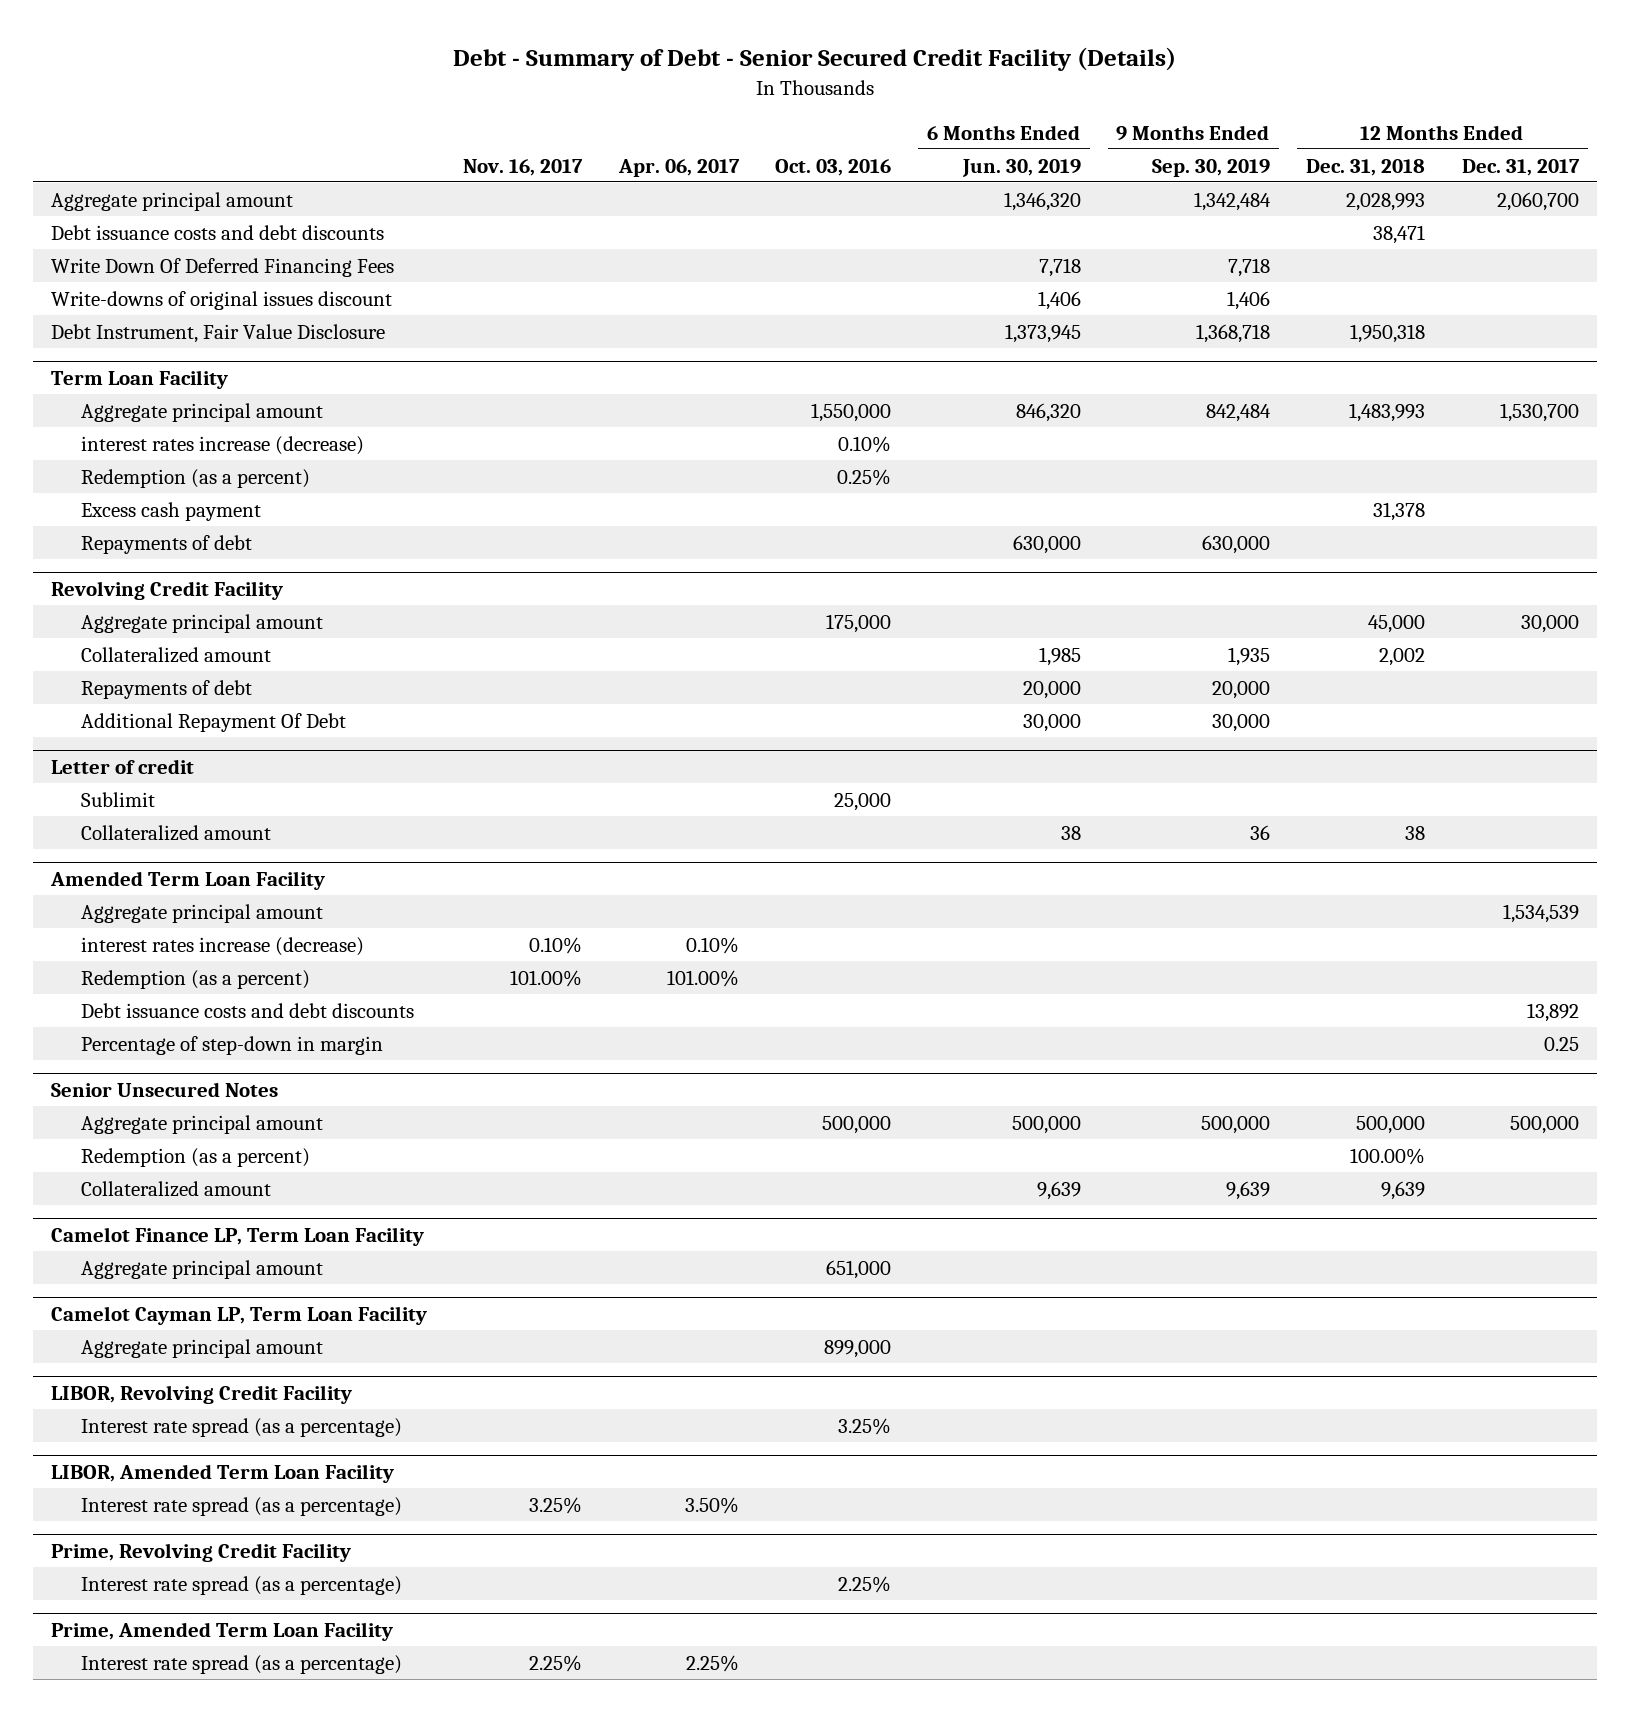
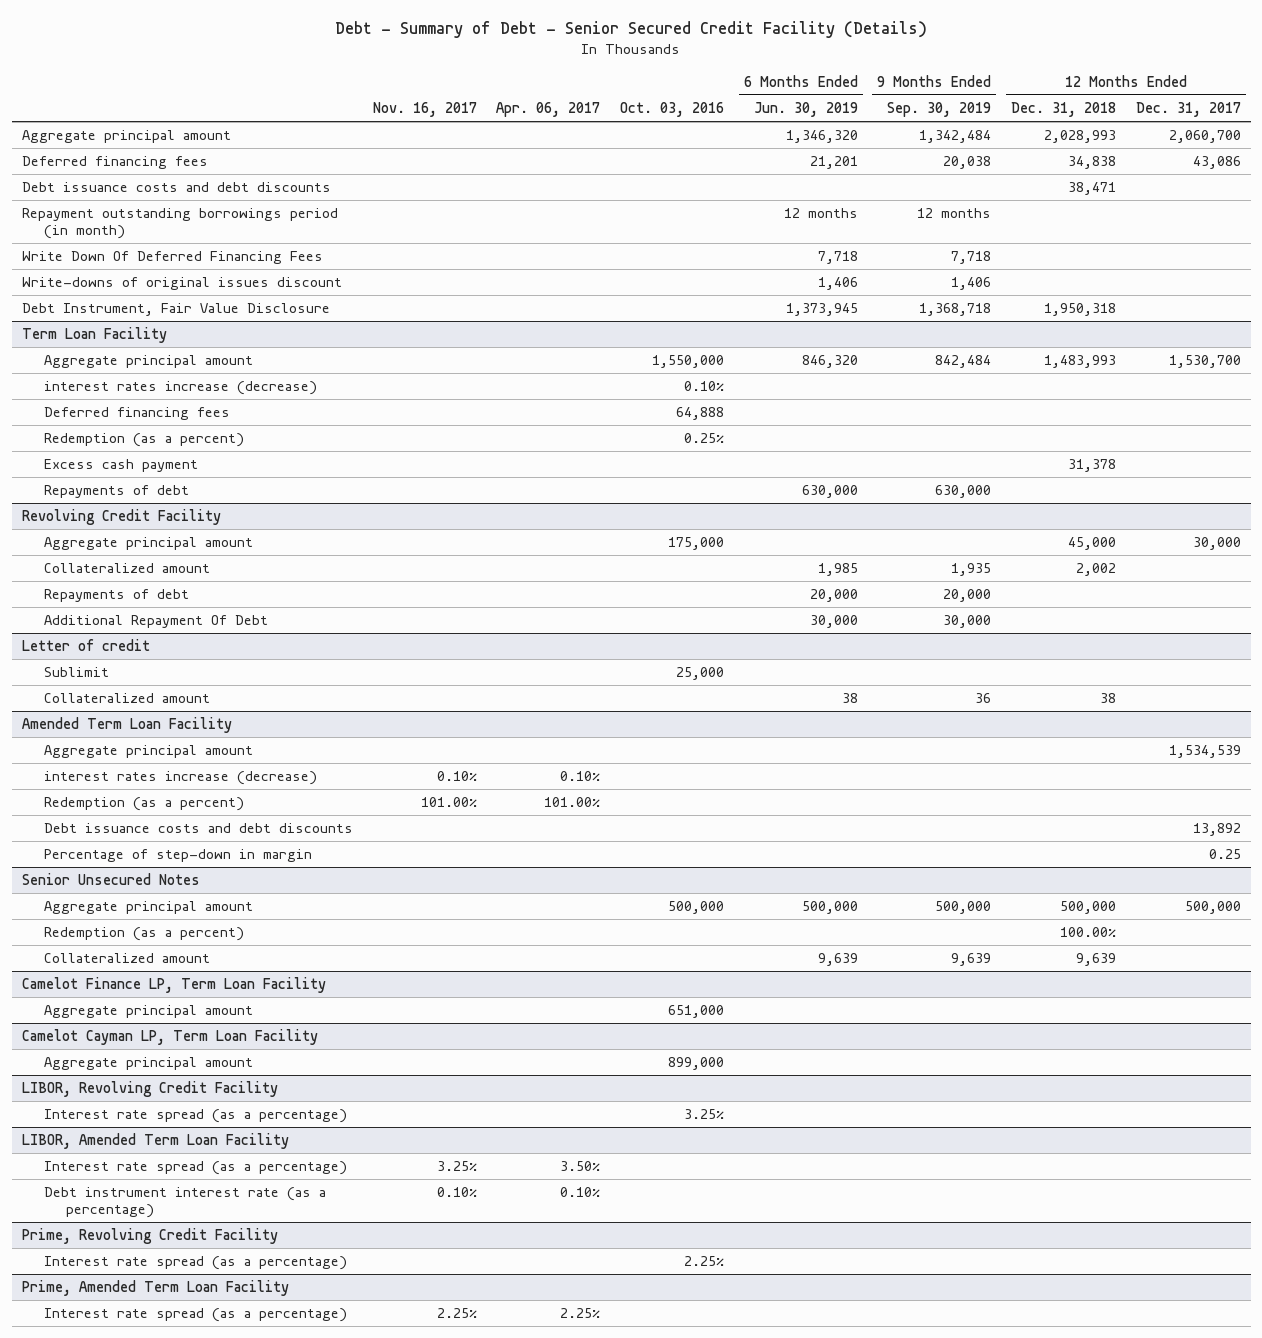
+ Deferred financing fees | | | | 21,201 | 20,038 | 34,838 | 43,086
+ Repayment outstanding borrowings period (in month) | | | | 12 months | 12 months | |
@ Term Loan Facility
+ Deferred financing fees | | | 64,888 | | | |
@ LIBOR, Amended Term Loan Facility
+ Debt instrument interest rate (as a percentage) | 0.10% | 0.10% | | | | |

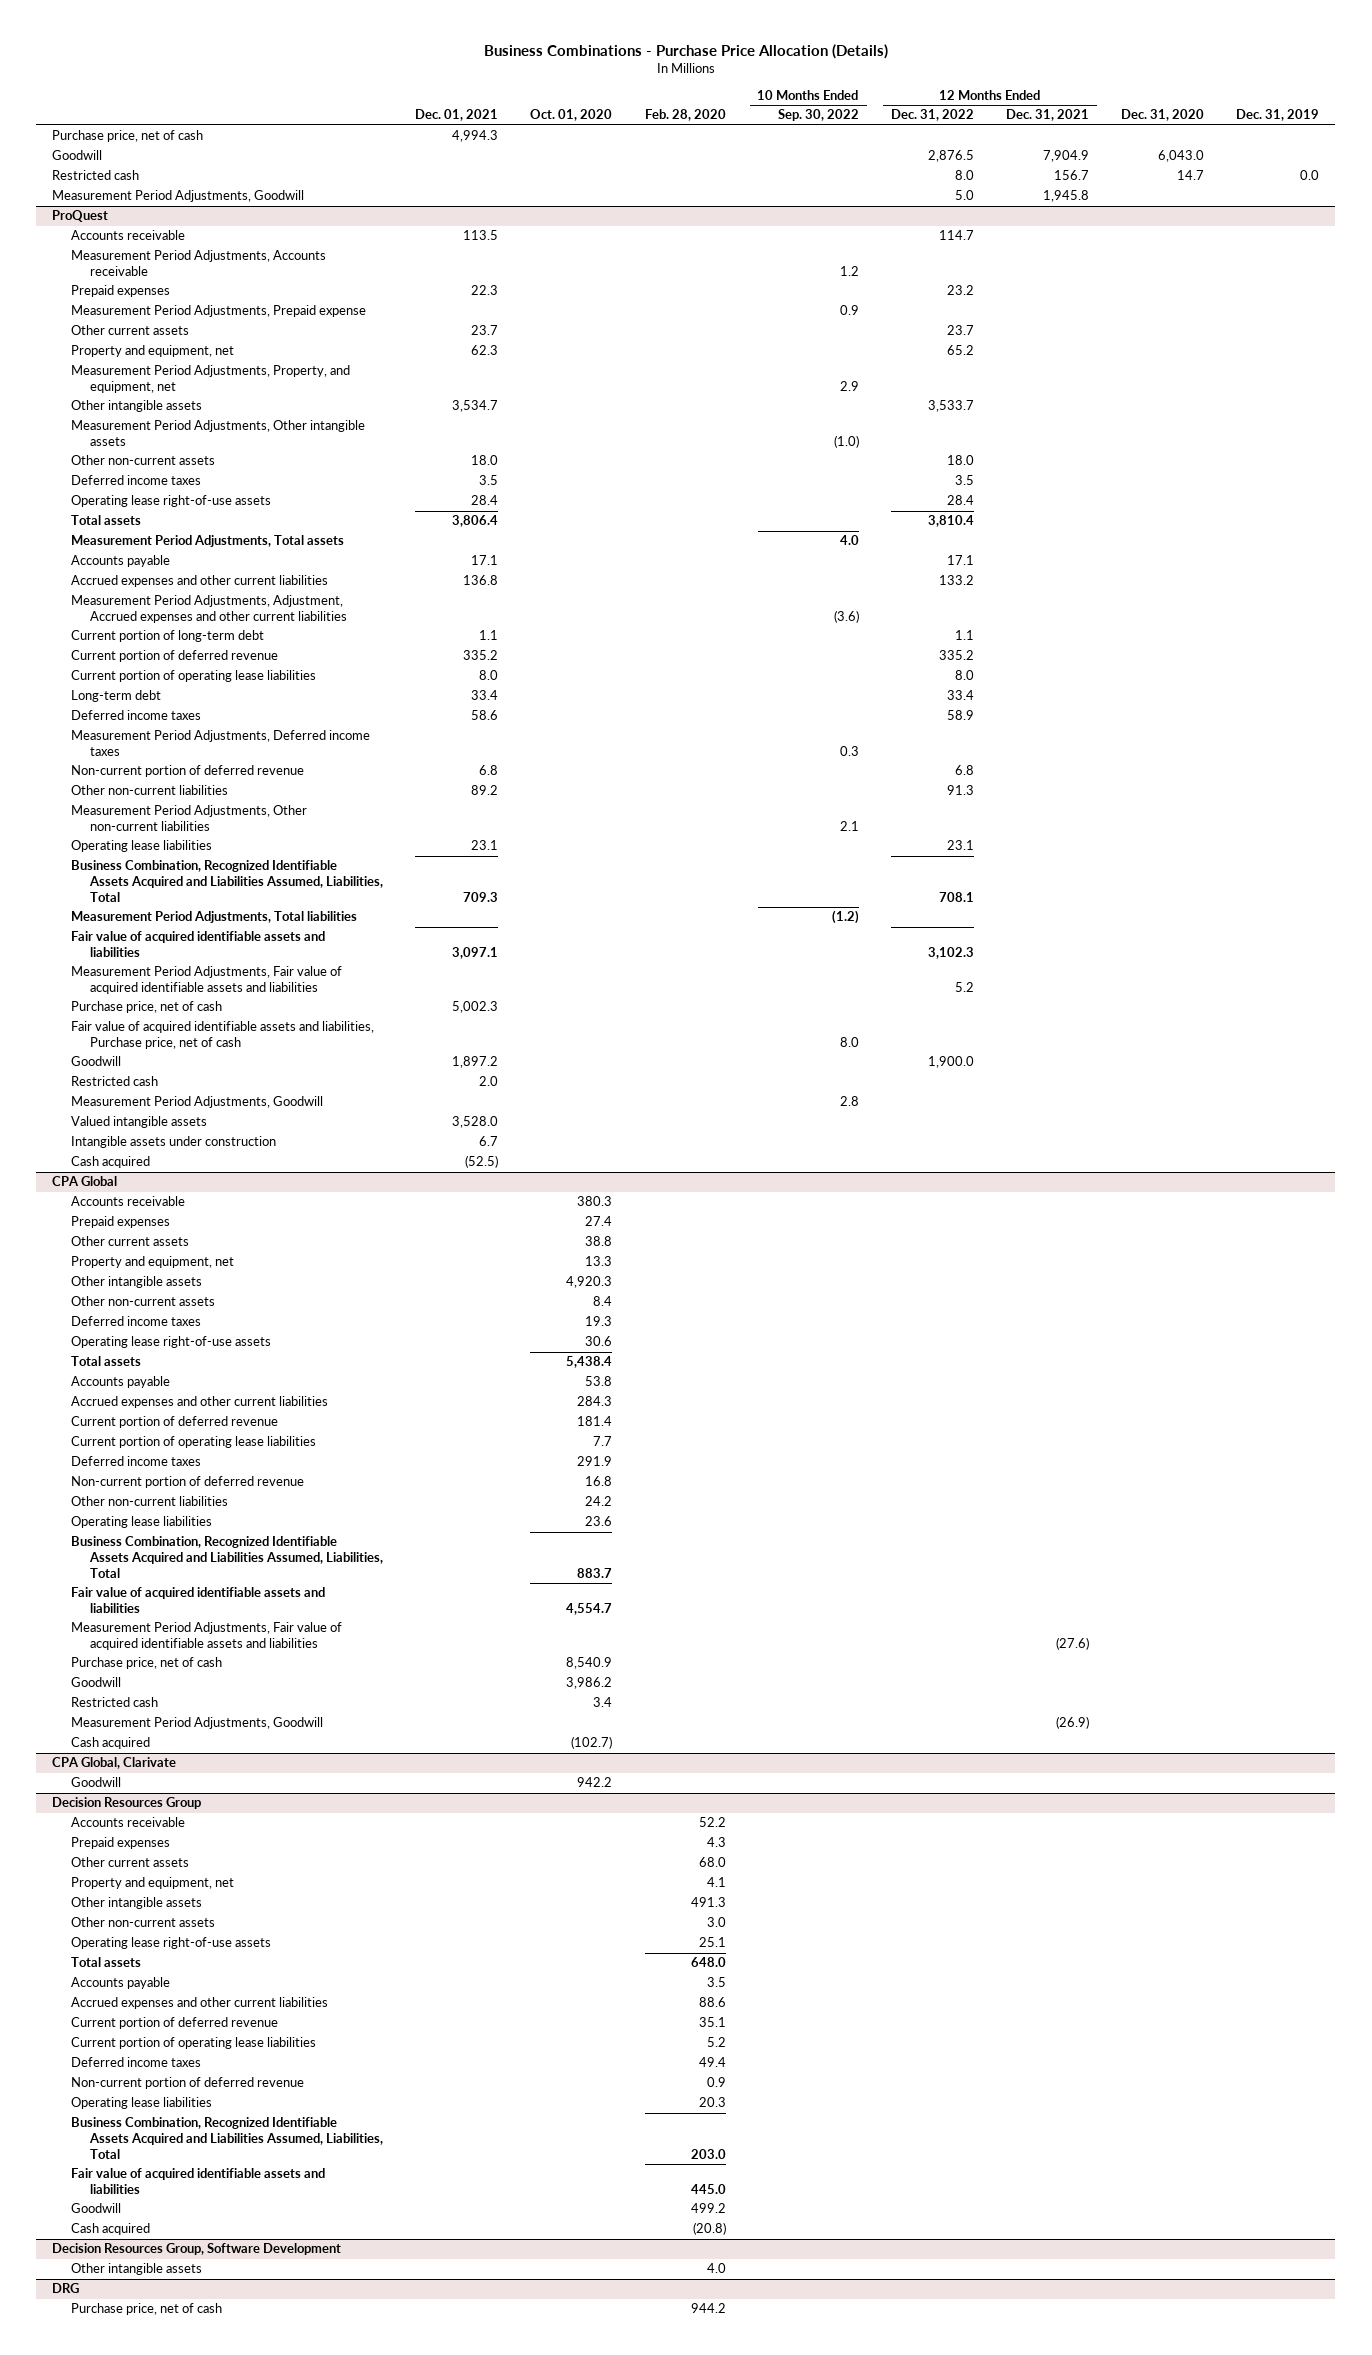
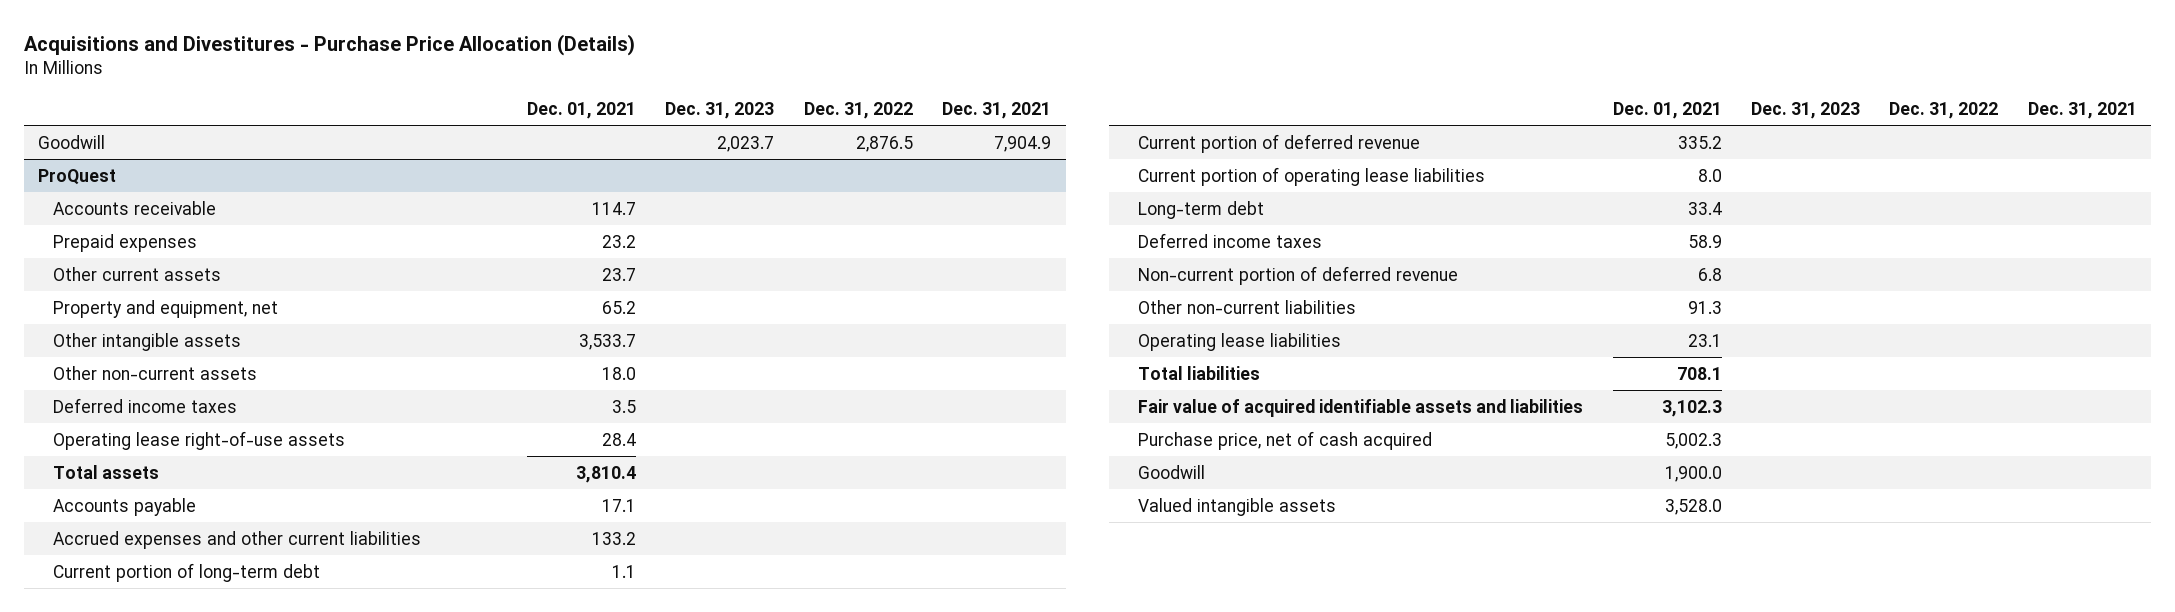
- Business Combinations - Purchase Price Allocation (Details)
+ Acquisitions and Divestitures - Purchase Price Allocation (Details)
- | Dec. 01, 2021 | Oct. 01, 2020 | Feb. 28, 2020 | 10 Months Ended Sep. 30, 2022 | 12 Months Ended Dec. 31, 2022 | 12 Months Ended Dec. 31, 2021 | Dec. 31, 2020 | Dec. 31, 2019
+ | Dec. 01, 2021 | Dec. 31, 2023 | Dec. 31, 2022 | Dec. 31, 2021
- Purchase price, net of cash | 4,994.3 | | | | | | |
- Restricted cash | | | | | 8.0 | 156.7 | 14.7 | 0.0
- Measurement Period Adjustments, Goodwill | | | | | 5.0 | 1,945.8 | |
@ ProQuest
- Accounts receivable | 113.5 | | | | 114.7 | | |
- Measurement Period Adjustments, Accounts receivable | | | | 1.2 | | | |
- Prepaid expenses | 22.3 | | | | 23.2 | | |
- Measurement Period Adjustments, Prepaid expense | | | | 0.9 | | | |
+ Accounts receivable | 114.7 | | |
+ Prepaid expenses | 23.2 | | |
- Property and equipment, net | 62.3 | | | | 65.2 | | |
- Measurement Period Adjustments, Property, and equipment, net | | | | 2.9 | | | |
- Other intangible assets | 3,534.7 | | | | 3,533.7 | | |
- Measurement Period Adjustments, Other intangible assets | | | | (1.0) | | | |
+ Property and equipment, net | 65.2 | | |
+ Other intangible assets | 3,533.7 | | |
- Total assets | 3,806.4 | | | | 3,810.4 | | |
- Measurement Period Adjustments, Total assets | | | | 4.0 | | | |
+ Total assets | 3,810.4 | | |
- Accrued expenses and other current liabilities | 136.8 | | | | 133.2 | | |
- Measurement Period Adjustments, Adjustment, Accrued expenses and other current liabilities | | | | (3.6) | | | |
+ Accrued expenses and other current liabilities | 133.2 | | |
- Deferred income taxes | 58.6 | | | | 58.9 | | |
- Measurement Period Adjustments, Deferred income taxes | | | | 0.3 | | | |
+ Deferred income taxes | 58.9 | | |
- Other non-current liabilities | 89.2 | | | | 91.3 | | |
- Measurement Period Adjustments, Other non-current liabilities | | | | 2.1 | | | |
+ Other non-current liabilities | 91.3 | | |
- Business Combination, Recognized Identifiable Assets Acquired and Liabilities Assumed, Liabilities, Total | 709.3 | | | | 708.1 | | |
- Measurement Period Adjustments, Total liabilities | | | | (1.2) | | | |
- Fair value of acquired identifiable assets and liabilities | 3,097.1 | | | | 3,102.3 | | |
- Measurement Period Adjustments, Fair value of acquired identifiable assets and liabilities | | | | | 5.2 | | |
- Purchase price, net of cash | 5,002.3 | | | | | | |
- Fair value of acquired identifiable assets and liabilities, Purchase price, net of cash | | | | 8.0 | | | |
- Goodwill | 1,897.2 | | | | 1,900.0 | | |
- Restricted cash | 2.0 | | | | | | |
- Measurement Period Adjustments, Goodwill | | | | 2.8 | | | |
+ Total liabilities | 708.1 | | |
+ Fair value of acquired identifiable assets and liabilities | 3,102.3 | | |
+ Purchase price, net of cash acquired | 5,002.3 | | |
+ Goodwill | 1,900.0 | | |
- Intangible assets under construction | 6.7 | | | | | | |
- Cash acquired | (52.5) | | | | | | |
- CPA Global
- Accounts receivable | | 380.3 | | | | | |
- Prepaid expenses | | 27.4 | | | | | |
- Other current assets | | 38.8 | | | | | |
- Property and equipment, net | | 13.3 | | | | | |
- Other intangible assets | | 4,920.3 | | | | | |
- Other non-current assets | | 8.4 | | | | | |
- Deferred income taxes | | 19.3 | | | | | |
- Operating lease right-of-use assets | | 30.6 | | | | | |
- Total assets | | 5,438.4 | | | | | |
- Accounts payable | | 53.8 | | | | | |
- Accrued expenses and other current liabilities | | 284.3 | | | | | |
- Current portion of deferred revenue | | 181.4 | | | | | |
- Current portion of operating lease liabilities | | 7.7 | | | | | |
- Deferred income taxes | | 291.9 | | | | | |
- Non-current portion of deferred revenue | | 16.8 | | | | | |
- Other non-current liabilities | | 24.2 | | | | | |
- Operating lease liabilities | | 23.6 | | | | | |
- Business Combination, Recognized Identifiable Assets Acquired and Liabilities Assumed, Liabilities, Total | | 883.7 | | | | | |
- Fair value of acquired identifiable assets and liabilities | | 4,554.7 | | | | | |
- Measurement Period Adjustments, Fair value of acquired identifiable assets and liabilities | | | | | | (27.6) | |
- Purchase price, net of cash | | 8,540.9 | | | | | |
- Goodwill | | 3,986.2 | | | | | |
- Restricted cash | | 3.4 | | | | | |
- Measurement Period Adjustments, Goodwill | | | | | | (26.9) | |
- Cash acquired | | (102.7) | | | | | |
- CPA Global, Clarivate
- Goodwill | | 942.2 | | | | | |
- Decision Resources Group
- Accounts receivable | | | 52.2 | | | | |
- Prepaid expenses | | | 4.3 | | | | |
- Other current assets | | | 68.0 | | | | |
- Property and equipment, net | | | 4.1 | | | | |
- Other intangible assets | | | 491.3 | | | | |
- Other non-current assets | | | 3.0 | | | | |
- Operating lease right-of-use assets | | | 25.1 | | | | |
- Total assets | | | 648.0 | | | | |
- Accounts payable | | | 3.5 | | | | |
- Accrued expenses and other current liabilities | | | 88.6 | | | | |
- Current portion of deferred revenue | | | 35.1 | | | | |
- Current portion of operating lease liabilities | | | 5.2 | | | | |
- Deferred income taxes | | | 49.4 | | | | |
- Non-current portion of deferred revenue | | | 0.9 | | | | |
- Operating lease liabilities | | | 20.3 | | | | |
- Business Combination, Recognized Identifiable Assets Acquired and Liabilities Assumed, Liabilities, Total | | | 203.0 | | | | |
- Fair value of acquired identifiable assets and liabilities | | | 445.0 | | | | |
- Goodwill | | | 499.2 | | | | |
- Cash acquired | | | (20.8) | | | | |
- Decision Resources Group, Software Development
- Other intangible assets | | | 4.0 | | | | |
- DRG
- Purchase price, net of cash | | | 944.2 | | | | |

